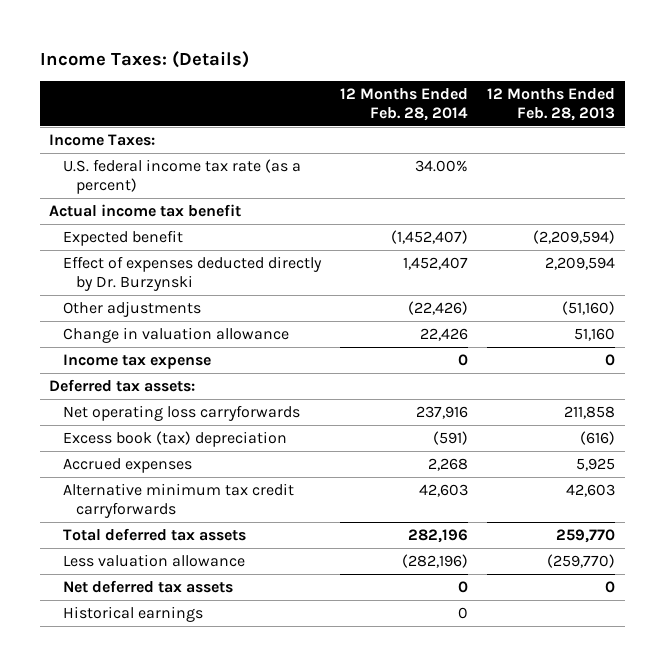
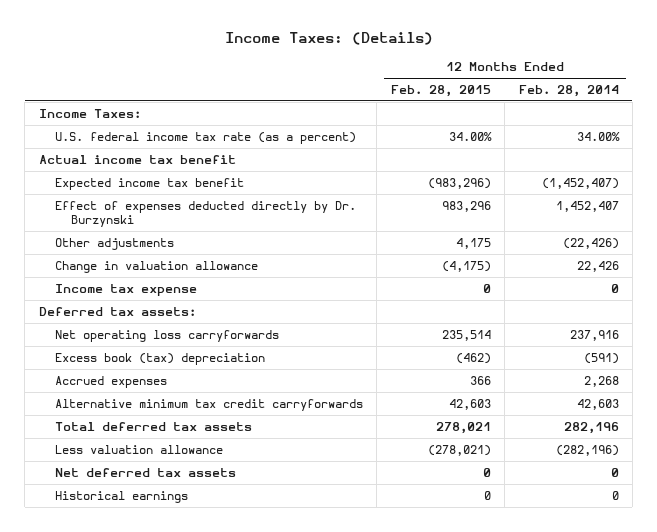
- | 12 Months Ended Feb. 28, 2014 | 12 Months Ended Feb. 28, 2013
+ | 12 Months Ended Feb. 28, 2015 | 12 Months Ended Feb. 28, 2014
- Expected benefit | (1,452,407) | (2,209,594)
+ Expected income tax benefit | (983,296) | (1,452,407)

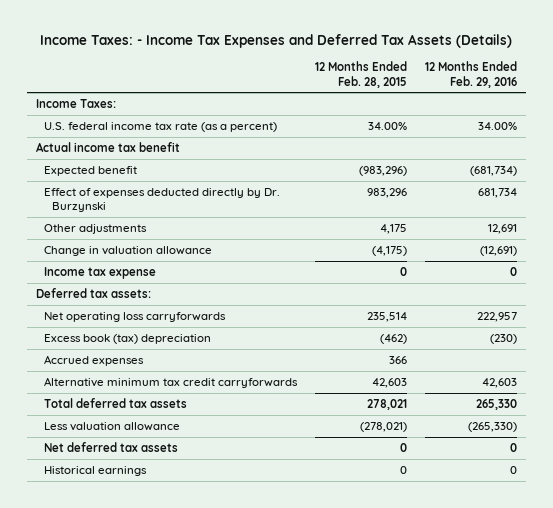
- Income Taxes: (Details)
+ Income Taxes: - Income Tax Expenses and Deferred Tax Assets (Details)
- | 12 Months Ended Feb. 28, 2015 | 12 Months Ended Feb. 28, 2014
+ | 12 Months Ended Feb. 28, 2015 | 12 Months Ended Feb. 29, 2016
- Expected income tax benefit | (983,296) | (1,452,407)
+ Expected benefit | (983,296) | (681,734)

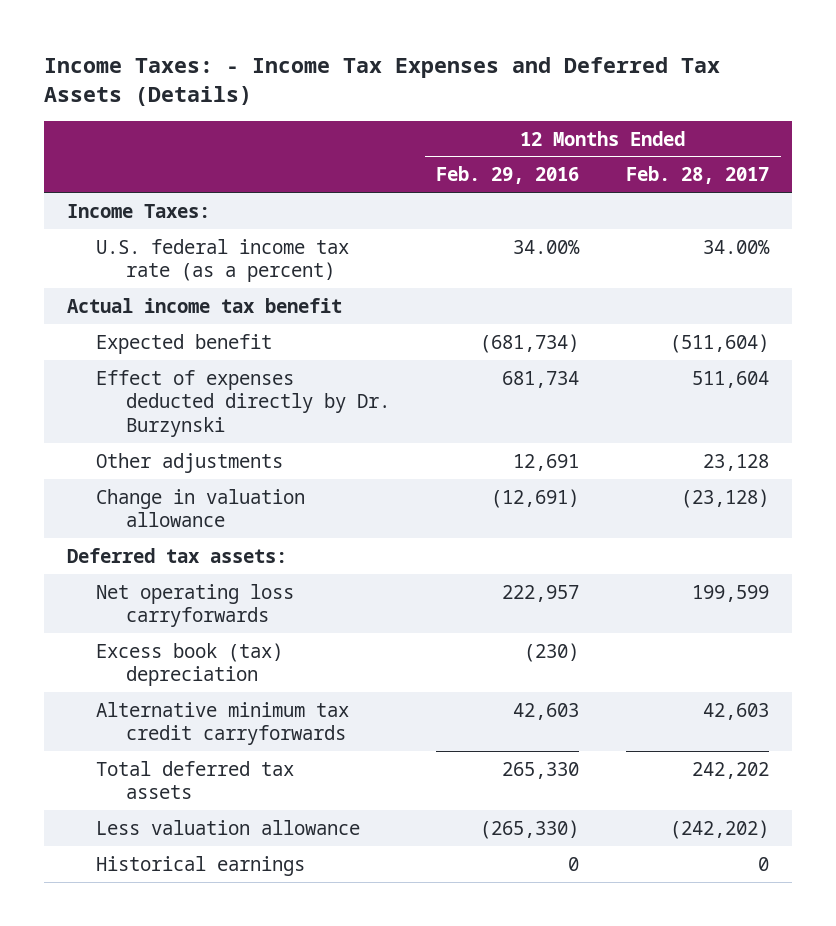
- | 12 Months Ended Feb. 28, 2015 | 12 Months Ended Feb. 29, 2016
+ | 12 Months Ended Feb. 29, 2016 | 12 Months Ended Feb. 28, 2017
- Income tax expense | 0 | 0
- Accrued expenses | 366 |
- Net deferred tax assets | 0 | 0

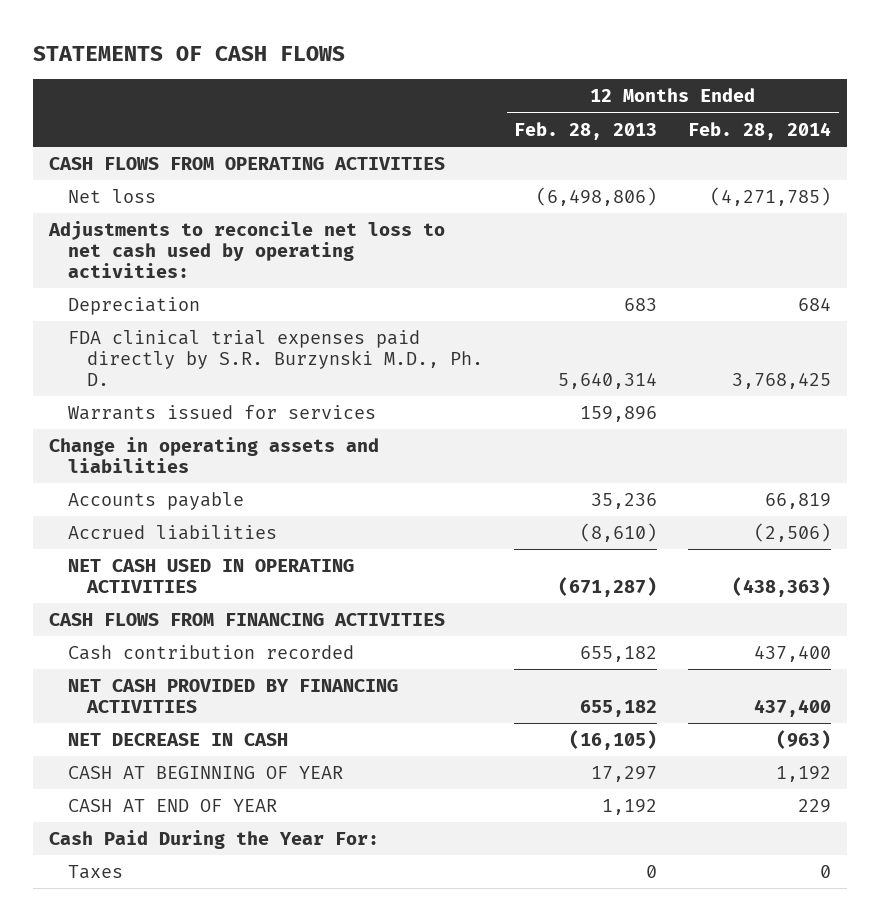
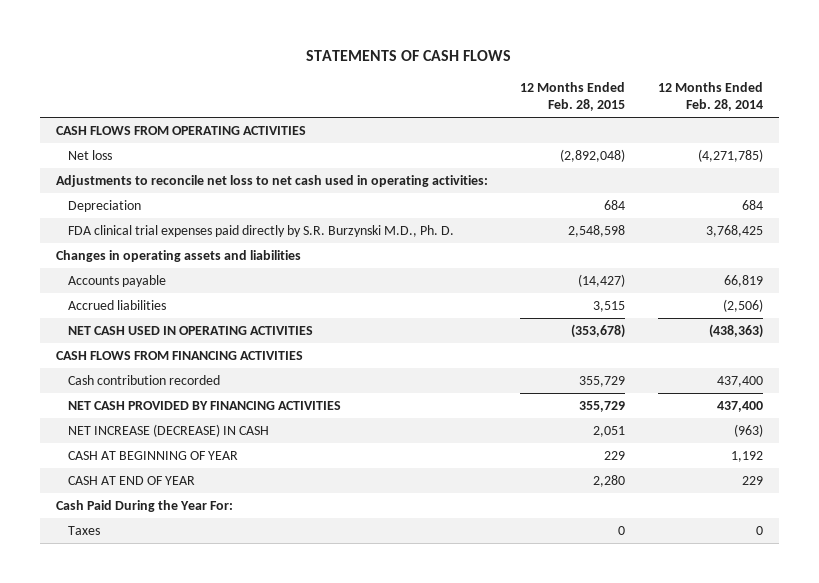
- | 12 Months Ended Feb. 28, 2013 | 12 Months Ended Feb. 28, 2014
+ | 12 Months Ended Feb. 28, 2015 | 12 Months Ended Feb. 28, 2014
- Adjustments to reconcile net loss to net cash used by operating activities:
+ Adjustments to reconcile net loss to net cash used in operating activities:
- Warrants issued for services | 159,896 |
- Change in operating assets and liabilities
+ Changes in operating assets and liabilities
- NET DECREASE IN CASH | (16,105) | (963)
+ NET INCREASE (DECREASE) IN CASH | 2,051 | (963)

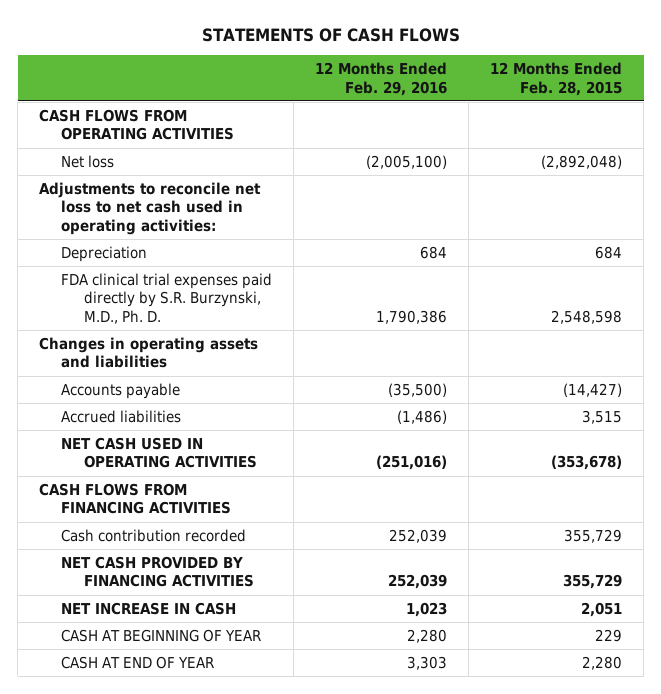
- | 12 Months Ended Feb. 28, 2015 | 12 Months Ended Feb. 28, 2014
+ | 12 Months Ended Feb. 29, 2016 | 12 Months Ended Feb. 28, 2015
- FDA clinical trial expenses paid directly by S.R. Burzynski M.D., Ph. D. | 2,548,598 | 3,768,425
+ FDA clinical trial expenses paid directly by S.R. Burzynski, M.D., Ph. D. | 1,790,386 | 2,548,598
- NET INCREASE (DECREASE) IN CASH | 2,051 | (963)
+ NET INCREASE IN CASH | 1,023 | 2,051
- Cash Paid During the Year For:
- Taxes | 0 | 0

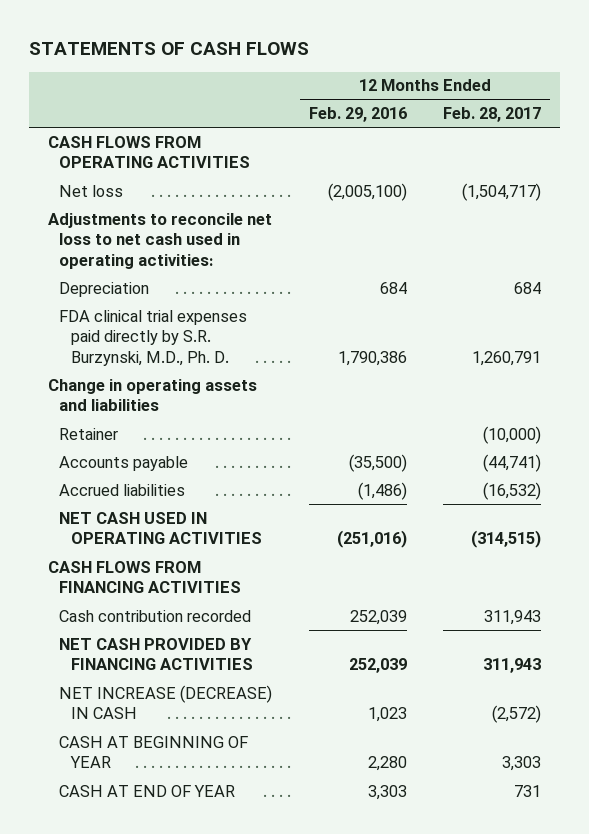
- | 12 Months Ended Feb. 29, 2016 | 12 Months Ended Feb. 28, 2015
+ | 12 Months Ended Feb. 29, 2016 | 12 Months Ended Feb. 28, 2017
- Changes in operating assets and liabilities
+ Change in operating assets and liabilities
+ Retainer | | (10,000)
- NET INCREASE IN CASH | 1,023 | 2,051
+ NET INCREASE (DECREASE) IN CASH | 1,023 | (2,572)

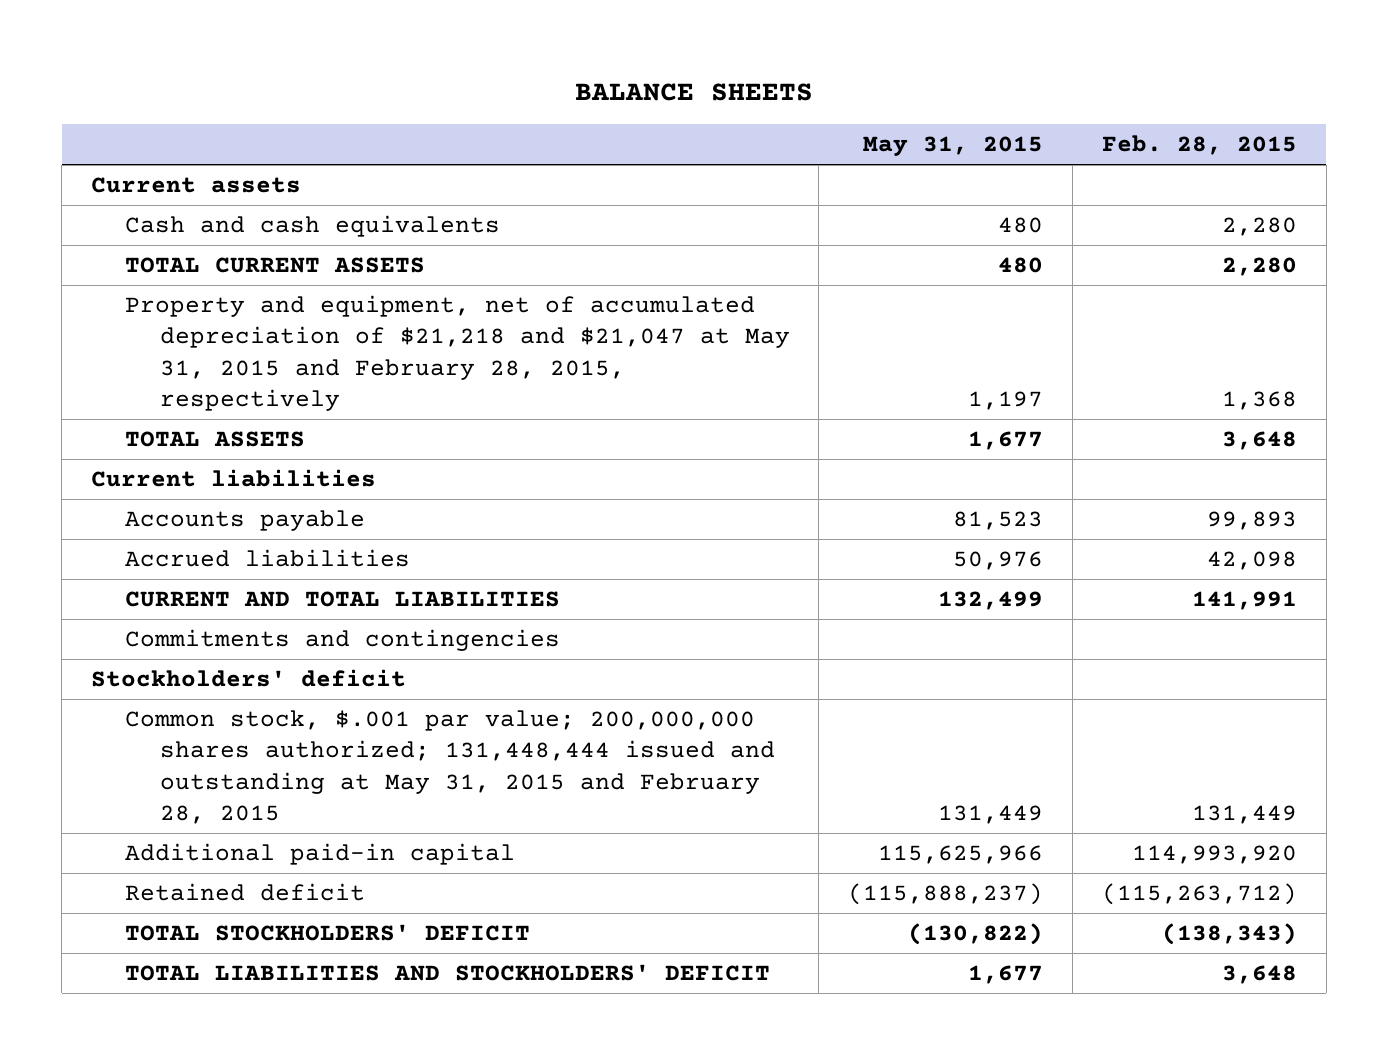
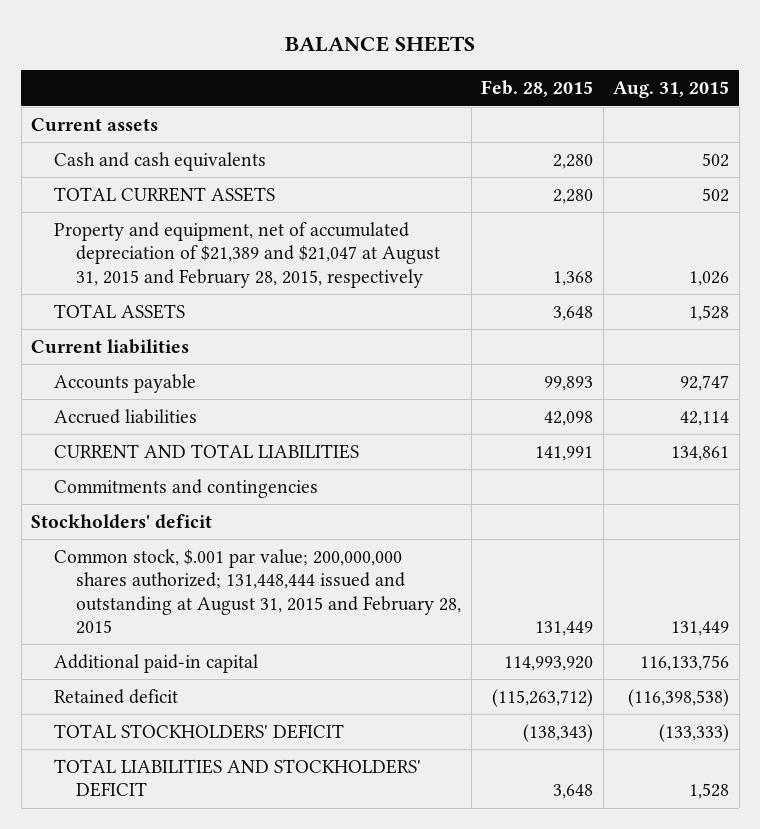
- | May 31, 2015 | Feb. 28, 2015
+ | Feb. 28, 2015 | Aug. 31, 2015
- Property and equipment, net of accumulated depreciation of $21,218 and $21,047 at May 31, 2015 and February 28, 2015, respectively | 1,197 | 1,368
+ Property and equipment, net of accumulated depreciation of $21,389 and $21,047 at August 31, 2015 and February 28, 2015, respectively | 1,368 | 1,026
- Common stock, $.001 par value; 200,000,000 shares authorized; 131,448,444 issued and outstanding at May 31, 2015 and February 28, 2015 | 131,449 | 131,449
+ Common stock, $.001 par value; 200,000,000 shares authorized; 131,448,444 issued and outstanding at August 31, 2015 and February 28, 2015 | 131,449 | 131,449

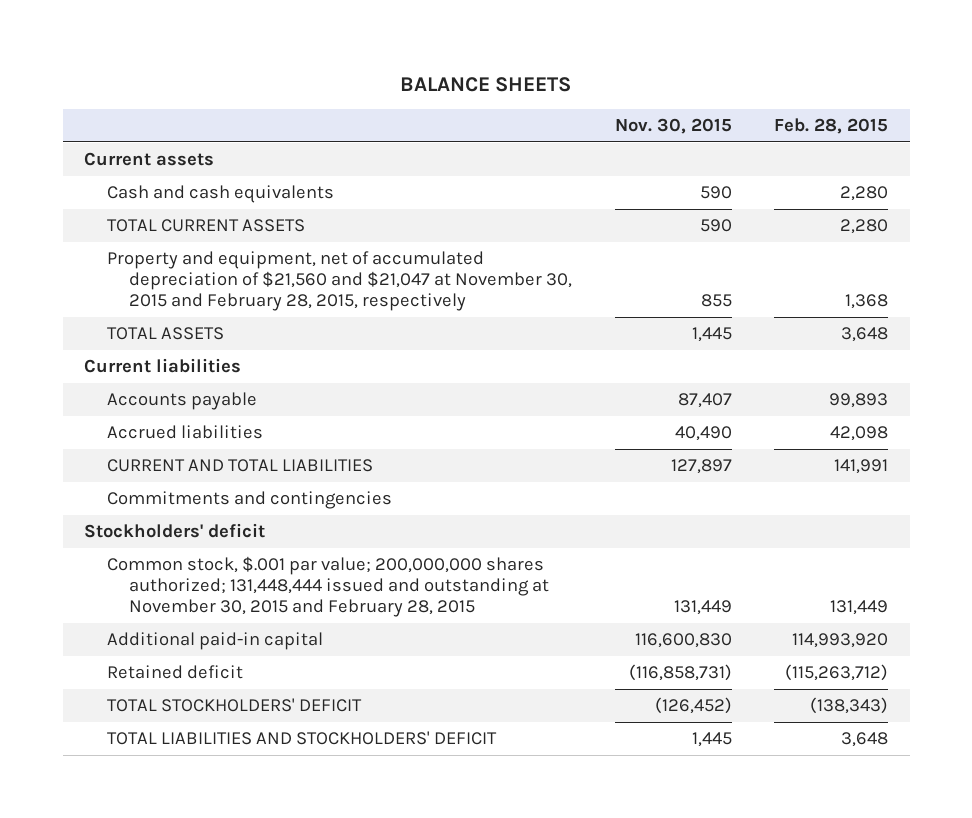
- | Feb. 28, 2015 | Aug. 31, 2015
+ | Nov. 30, 2015 | Feb. 28, 2015
- Property and equipment, net of accumulated depreciation of $21,389 and $21,047 at August 31, 2015 and February 28, 2015, respectively | 1,368 | 1,026
+ Property and equipment, net of accumulated depreciation of $21,560 and $21,047 at November 30, 2015 and February 28, 2015, respectively | 855 | 1,368
- Common stock, $.001 par value; 200,000,000 shares authorized; 131,448,444 issued and outstanding at August 31, 2015 and February 28, 2015 | 131,449 | 131,449
+ Common stock, $.001 par value; 200,000,000 shares authorized; 131,448,444 issued and outstanding at November 30, 2015 and February 28, 2015 | 131,449 | 131,449

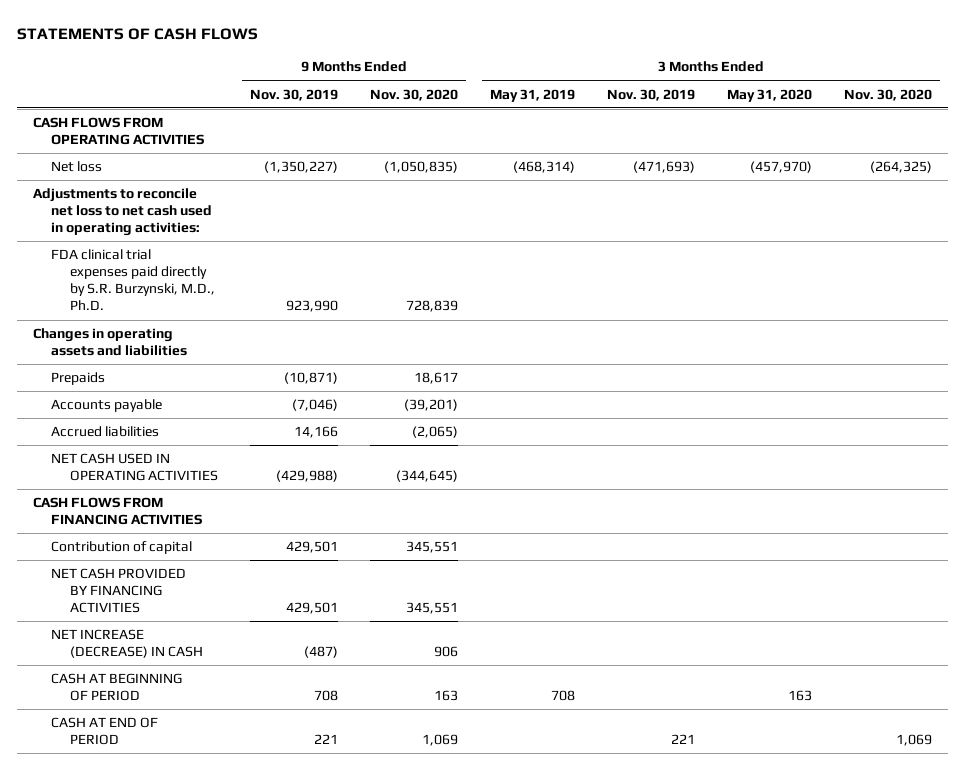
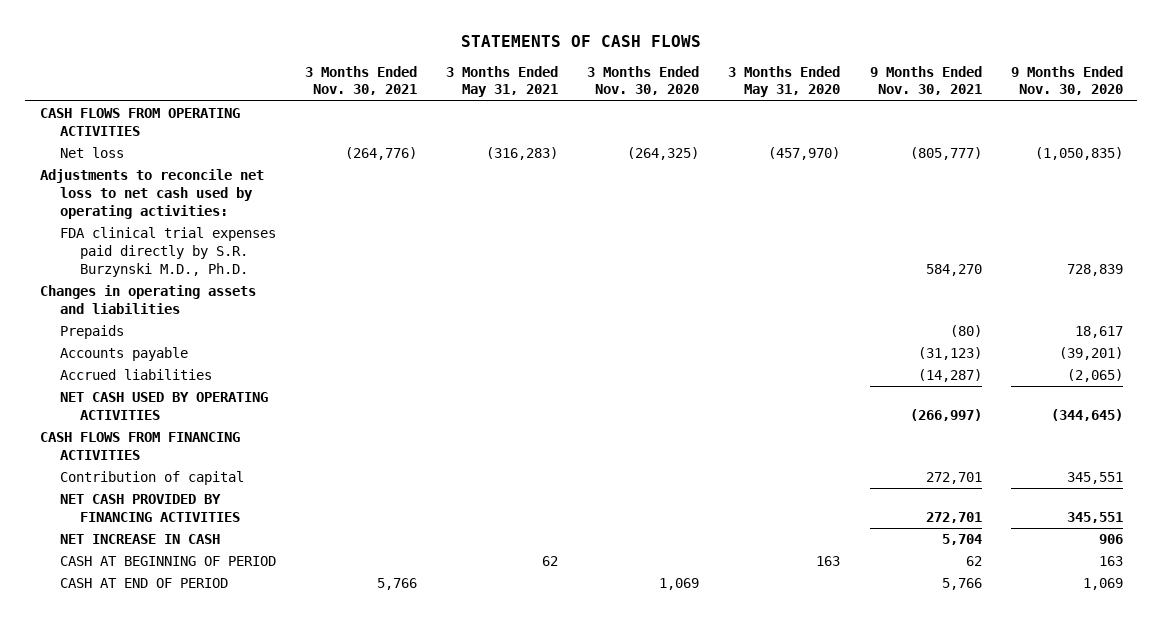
- | 9 Months Ended Nov. 30, 2019 | 9 Months Ended Nov. 30, 2020 | 3 Months Ended May 31, 2019 | 3 Months Ended Nov. 30, 2019 | 3 Months Ended May 31, 2020 | 3 Months Ended Nov. 30, 2020
+ | 3 Months Ended Nov. 30, 2021 | 3 Months Ended May 31, 2021 | 3 Months Ended Nov. 30, 2020 | 3 Months Ended May 31, 2020 | 9 Months Ended Nov. 30, 2021 | 9 Months Ended Nov. 30, 2020
- Adjustments to reconcile net loss to net cash used in operating activities:
- FDA clinical trial expenses paid directly by S.R. Burzynski, M.D., Ph.D. | 923,990 | 728,839 | | | |
+ Adjustments to reconcile net loss to net cash used by operating activities:
+ FDA clinical trial expenses paid directly by S.R. Burzynski M.D., Ph.D. | | | | | 584,270 | 728,839
- NET CASH USED IN OPERATING ACTIVITIES | (429,988) | (344,645) | | | |
+ NET CASH USED BY OPERATING ACTIVITIES | | | | | (266,997) | (344,645)
- NET INCREASE (DECREASE) IN CASH | (487) | 906 | | | |
+ NET INCREASE IN CASH | | | | | 5,704 | 906

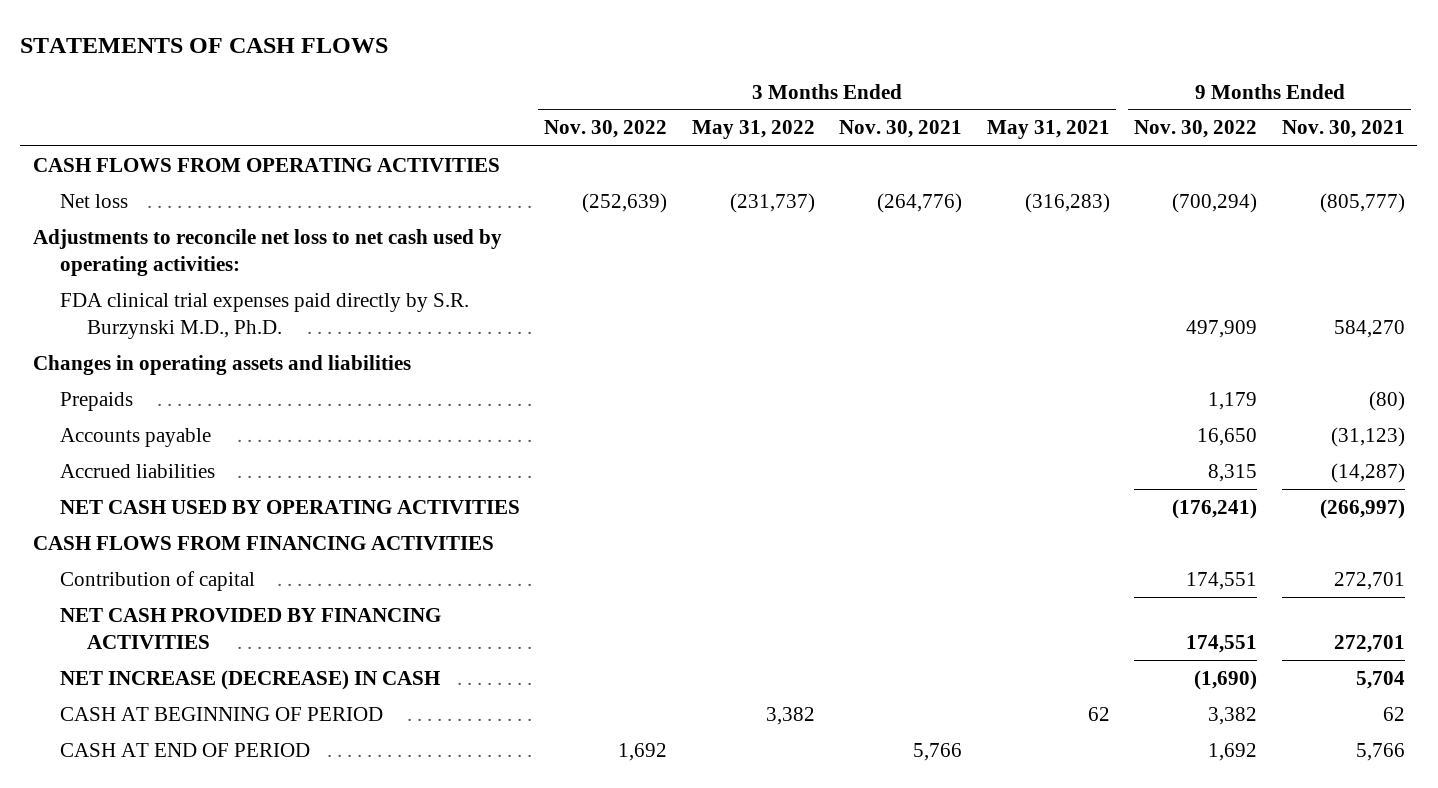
- | 3 Months Ended Nov. 30, 2021 | 3 Months Ended May 31, 2021 | 3 Months Ended Nov. 30, 2020 | 3 Months Ended May 31, 2020 | 9 Months Ended Nov. 30, 2021 | 9 Months Ended Nov. 30, 2020
+ | 3 Months Ended Nov. 30, 2022 | 3 Months Ended May 31, 2022 | 3 Months Ended Nov. 30, 2021 | 3 Months Ended May 31, 2021 | 9 Months Ended Nov. 30, 2022 | 9 Months Ended Nov. 30, 2021
- NET INCREASE IN CASH | | | | | 5,704 | 906
+ NET INCREASE (DECREASE) IN CASH | | | | | (1,690) | 5,704

